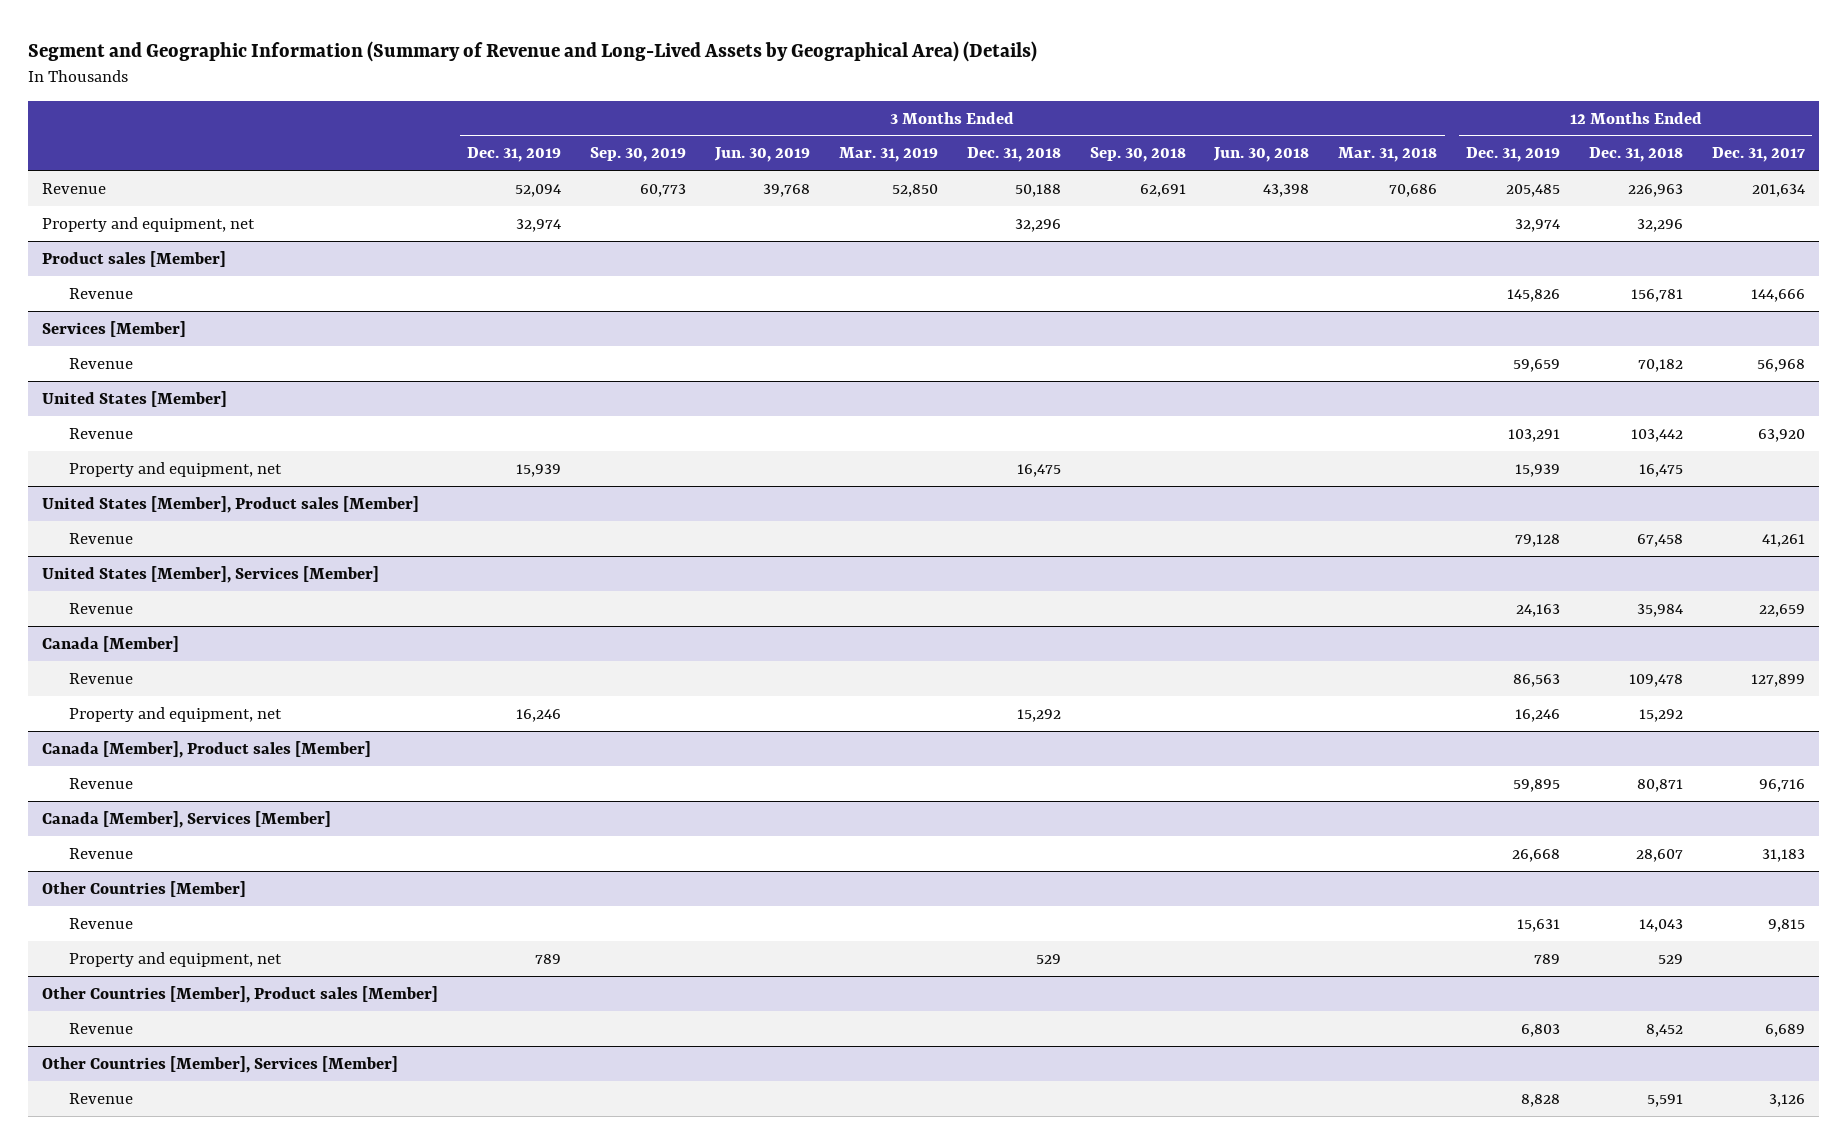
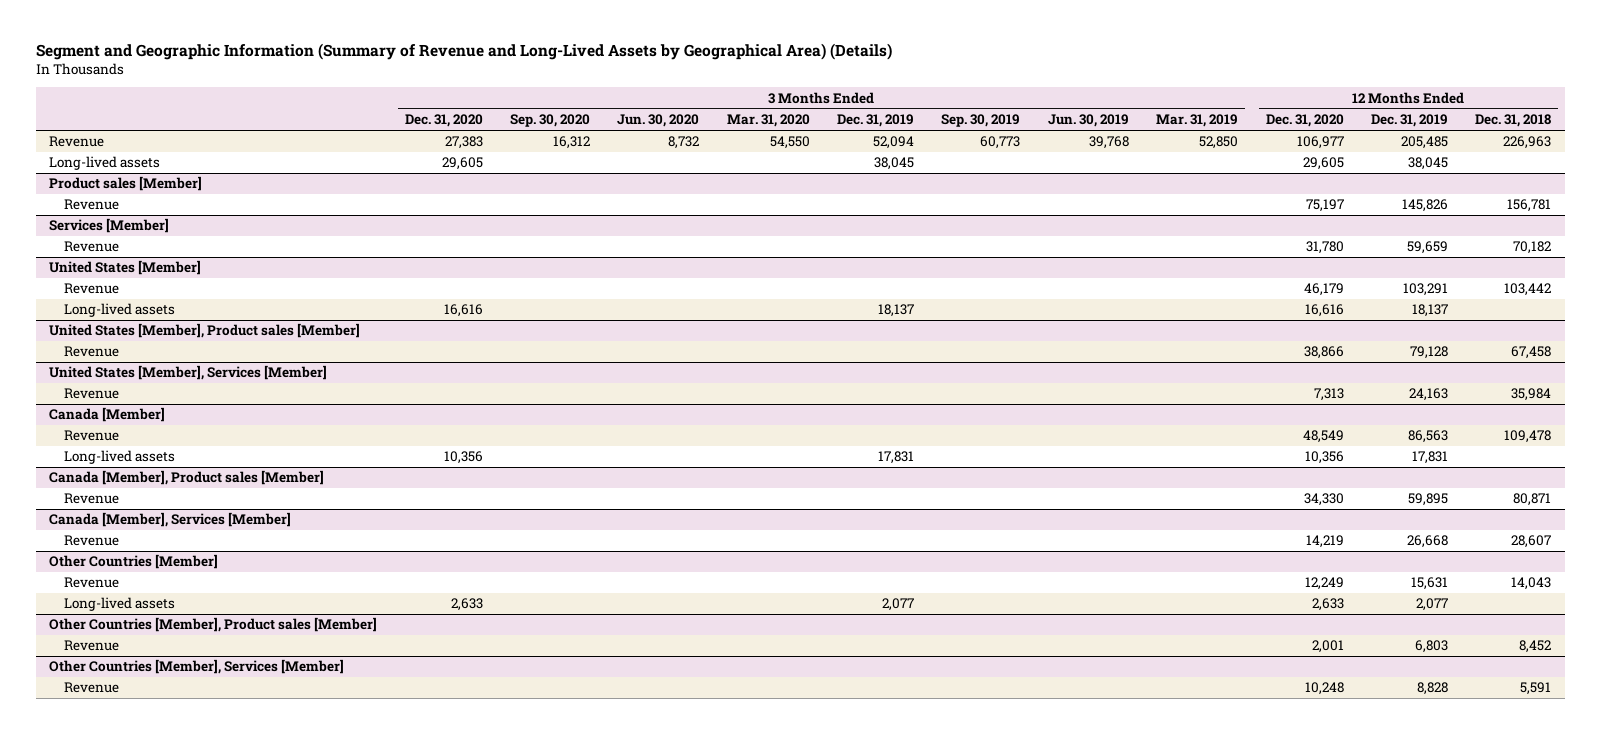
- | 3 Months Ended Dec. 31, 2019 | 3 Months Ended Sep. 30, 2019 | 3 Months Ended Jun. 30, 2019 | 3 Months Ended Mar. 31, 2019 | 3 Months Ended Dec. 31, 2018 | 3 Months Ended Sep. 30, 2018 | 3 Months Ended Jun. 30, 2018 | 3 Months Ended Mar. 31, 2018 | 12 Months Ended Dec. 31, 2019 | 12 Months Ended Dec. 31, 2018 | 12 Months Ended Dec. 31, 2017
+ | 3 Months Ended Dec. 31, 2020 | 3 Months Ended Sep. 30, 2020 | 3 Months Ended Jun. 30, 2020 | 3 Months Ended Mar. 31, 2020 | 3 Months Ended Dec. 31, 2019 | 3 Months Ended Sep. 30, 2019 | 3 Months Ended Jun. 30, 2019 | 3 Months Ended Mar. 31, 2019 | 12 Months Ended Dec. 31, 2020 | 12 Months Ended Dec. 31, 2019 | 12 Months Ended Dec. 31, 2018
- Property and equipment, net | 32,974 | | | | 32,296 | | | | 32,974 | 32,296 |
+ Long-lived assets | 29,605 | | | | 38,045 | | | | 29,605 | 38,045 |
@ United States [Member]
- Property and equipment, net | 15,939 | | | | 16,475 | | | | 15,939 | 16,475 |
+ Long-lived assets | 16,616 | | | | 18,137 | | | | 16,616 | 18,137 |
@ Canada [Member]
- Property and equipment, net | 16,246 | | | | 15,292 | | | | 16,246 | 15,292 |
+ Long-lived assets | 10,356 | | | | 17,831 | | | | 10,356 | 17,831 |
@ Other Countries [Member]
- Property and equipment, net | 789 | | | | 529 | | | | 789 | 529 |
+ Long-lived assets | 2,633 | | | | 2,077 | | | | 2,633 | 2,077 |

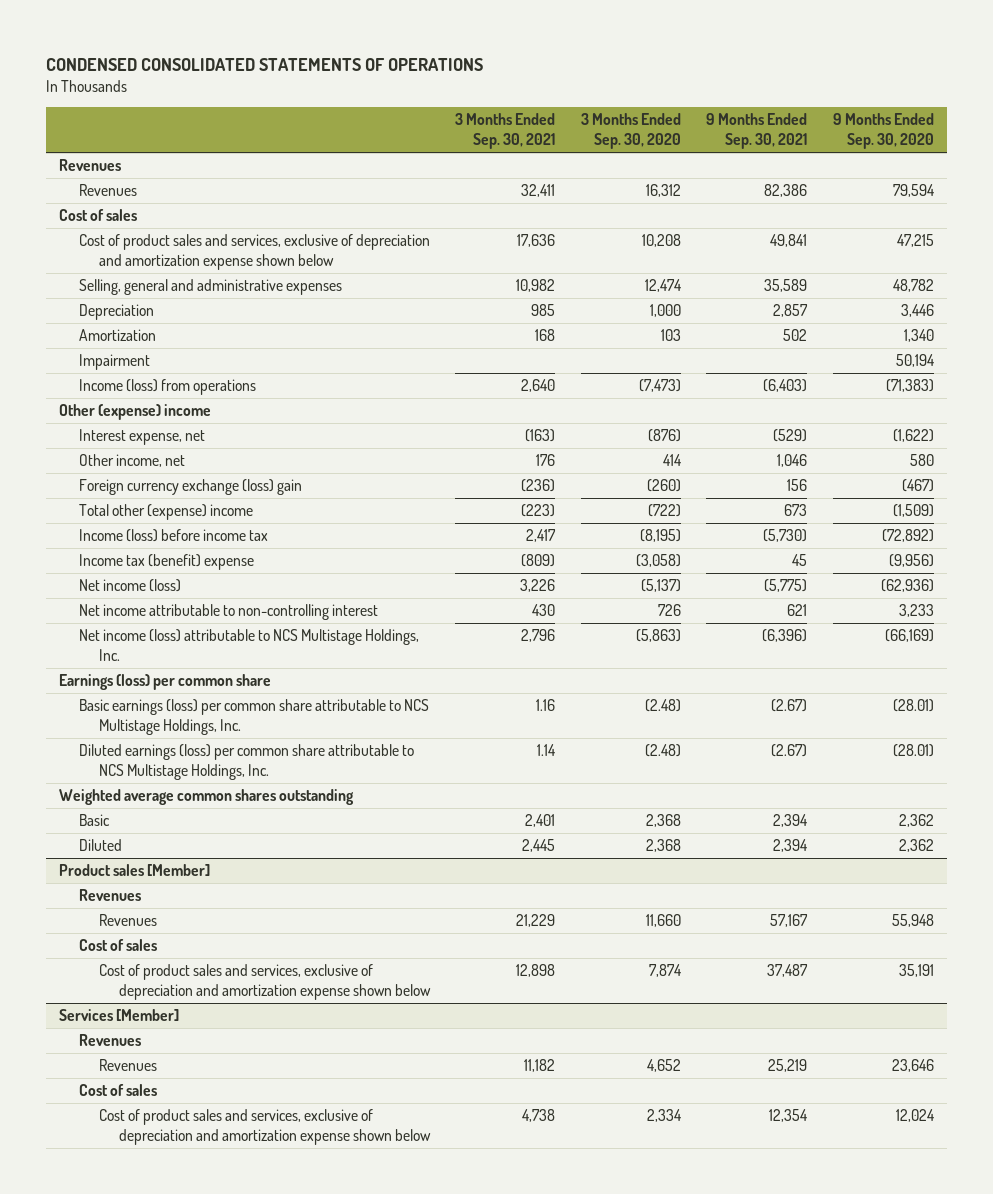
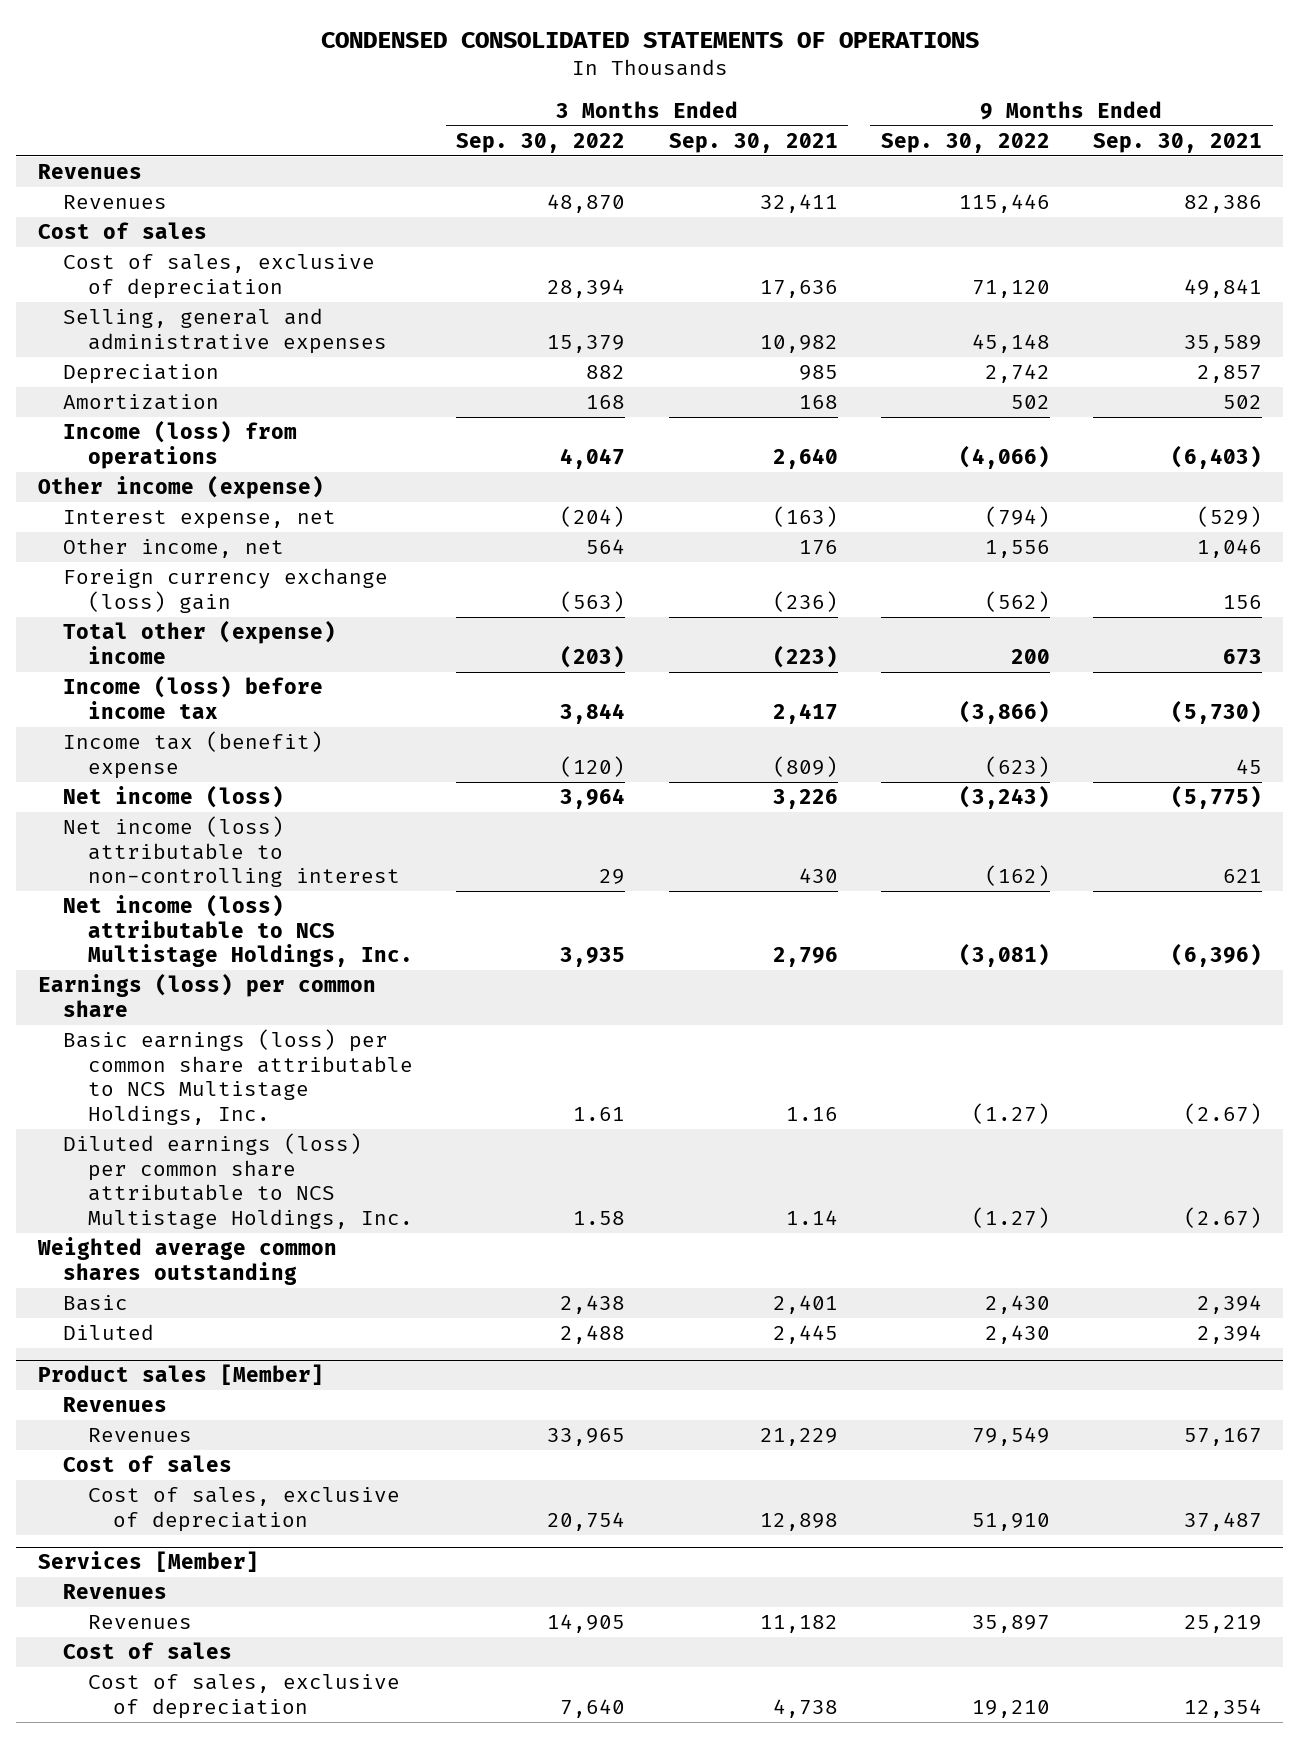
- | 3 Months Ended Sep. 30, 2021 | 3 Months Ended Sep. 30, 2020 | 9 Months Ended Sep. 30, 2021 | 9 Months Ended Sep. 30, 2020
+ | 3 Months Ended Sep. 30, 2022 | 3 Months Ended Sep. 30, 2021 | 9 Months Ended Sep. 30, 2022 | 9 Months Ended Sep. 30, 2021
- Cost of product sales and services, exclusive of depreciation and amortization expense shown below | 17,636 | 10,208 | 49,841 | 47,215
+ Cost of sales, exclusive of depreciation | 28,394 | 17,636 | 71,120 | 49,841
- Impairment | | | | 50,194
- Other (expense) income
+ Other income (expense)
- Net income attributable to non-controlling interest | 430 | 726 | 621 | 3,233
+ Net income (loss) attributable to non-controlling interest | 29 | 430 | (162) | 621
@ Product sales [Member]
- Cost of product sales and services, exclusive of depreciation and amortization expense shown below | 12,898 | 7,874 | 37,487 | 35,191
+ Cost of sales, exclusive of depreciation | 20,754 | 12,898 | 51,910 | 37,487
@ Services [Member]
- Cost of product sales and services, exclusive of depreciation and amortization expense shown below | 4,738 | 2,334 | 12,354 | 12,024
+ Cost of sales, exclusive of depreciation | 7,640 | 4,738 | 19,210 | 12,354

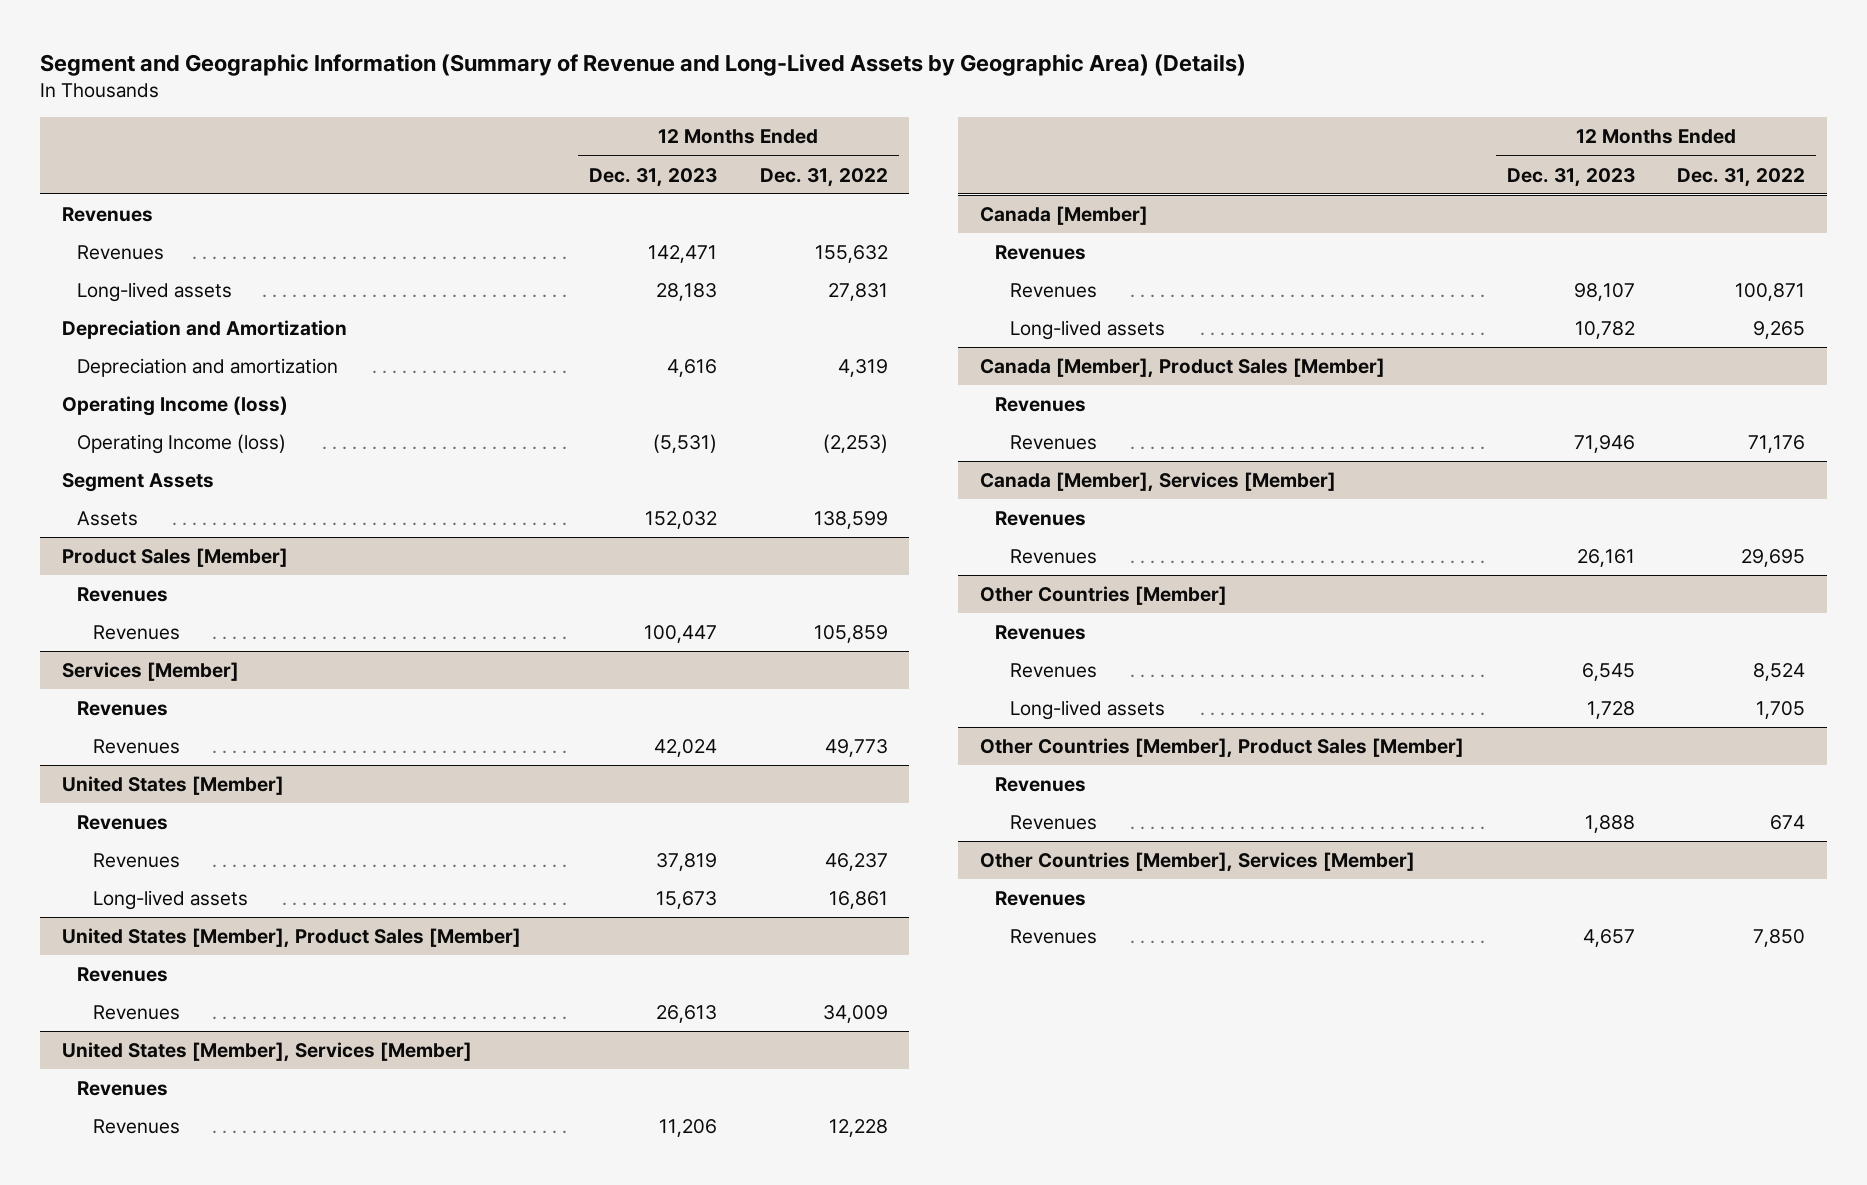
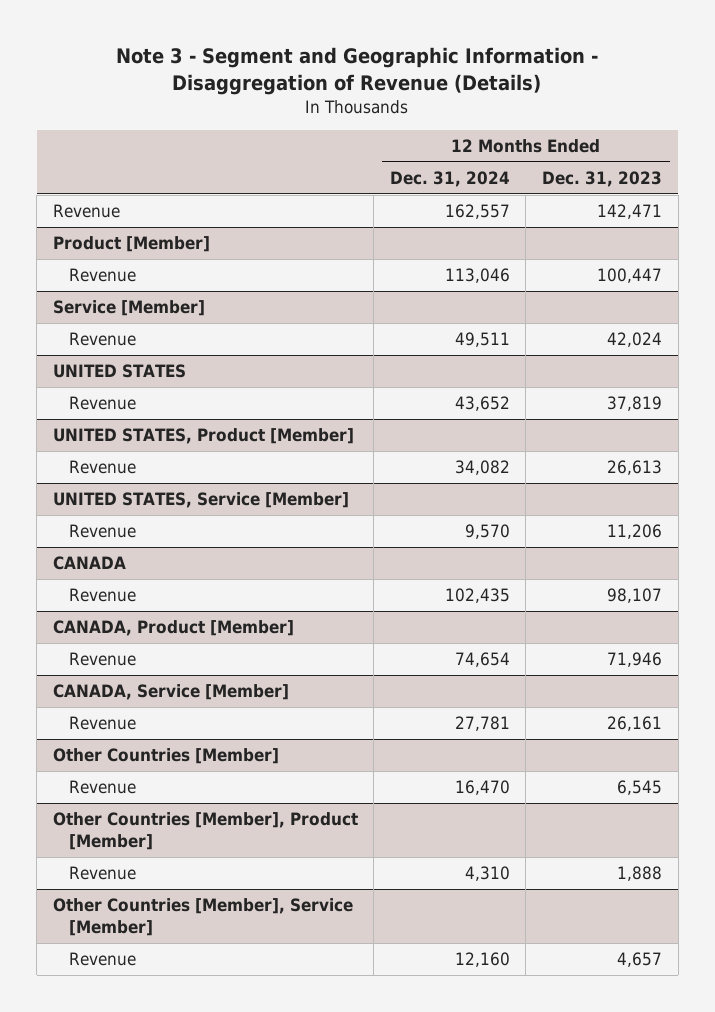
- Segment and Geographic Information (Summary of Revenue and Long-Lived Assets by Geographic Area) (Details)
+ Note 3 - Segment and Geographic Information - Disaggregation of Revenue (Details)
- | 12 Months Ended Dec. 31, 2023 | 12 Months Ended Dec. 31, 2022
+ | 12 Months Ended Dec. 31, 2024 | 12 Months Ended Dec. 31, 2023
- Revenues
- Revenues | 142,471 | 155,632
- Long-lived assets | 28,183 | 27,831
- Depreciation and Amortization
- Depreciation and amortization | 4,616 | 4,319
- Operating Income (loss)
- Operating Income (loss) | (5,531) | (2,253)
- Segment Assets
- Assets | 152,032 | 138,599
- Product Sales [Member]
- Revenues
- Revenues | 100,447 | 105,859
- Services [Member]
- Revenues
- Revenues | 42,024 | 49,773
- United States [Member]
- Revenues
- Revenues | 37,819 | 46,237
- Long-lived assets | 15,673 | 16,861
- United States [Member], Product Sales [Member]
- Revenues
- Revenues | 26,613 | 34,009
- United States [Member], Services [Member]
- Revenues
- Revenues | 11,206 | 12,228
- Canada [Member]
- Revenues
- Revenues | 98,107 | 100,871
- Long-lived assets | 10,782 | 9,265
- Canada [Member], Product Sales [Member]
- Revenues
- Revenues | 71,946 | 71,176
- Canada [Member], Services [Member]
- Revenues
- Revenues | 26,161 | 29,695
+ Revenue | 162,557 | 142,471
+ Product [Member]
+ Revenue | 113,046 | 100,447
+ Service [Member]
+ Revenue | 49,511 | 42,024
+ UNITED STATES
+ Revenue | 43,652 | 37,819
+ UNITED STATES, Product [Member]
+ Revenue | 34,082 | 26,613
+ UNITED STATES, Service [Member]
+ Revenue | 9,570 | 11,206
+ CANADA
+ Revenue | 102,435 | 98,107
+ CANADA, Product [Member]
+ Revenue | 74,654 | 71,946
+ CANADA, Service [Member]
+ Revenue | 27,781 | 26,161
@ Other Countries [Member]
- Revenues
- Revenues | 6,545 | 8,524
- Long-lived assets | 1,728 | 1,705
- Other Countries [Member], Product Sales [Member]
- Revenues
- Revenues | 1,888 | 674
- Other Countries [Member], Services [Member]
- Revenues
- Revenues | 4,657 | 7,850
@ Other Countries [Member]
+ Revenue | 16,470 | 6,545
+ Other Countries [Member], Product [Member]
+ Revenue | 4,310 | 1,888
+ Other Countries [Member], Service [Member]
+ Revenue | 12,160 | 4,657

